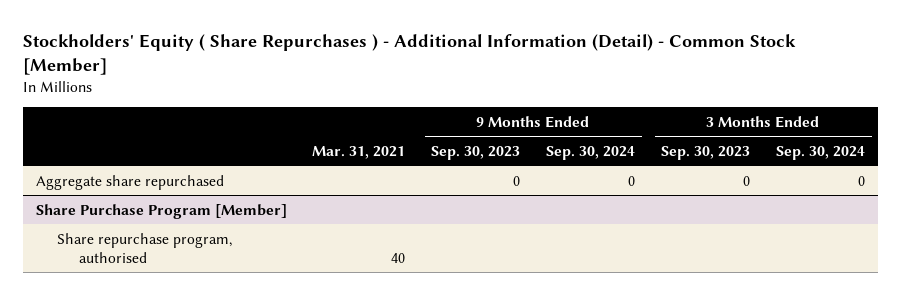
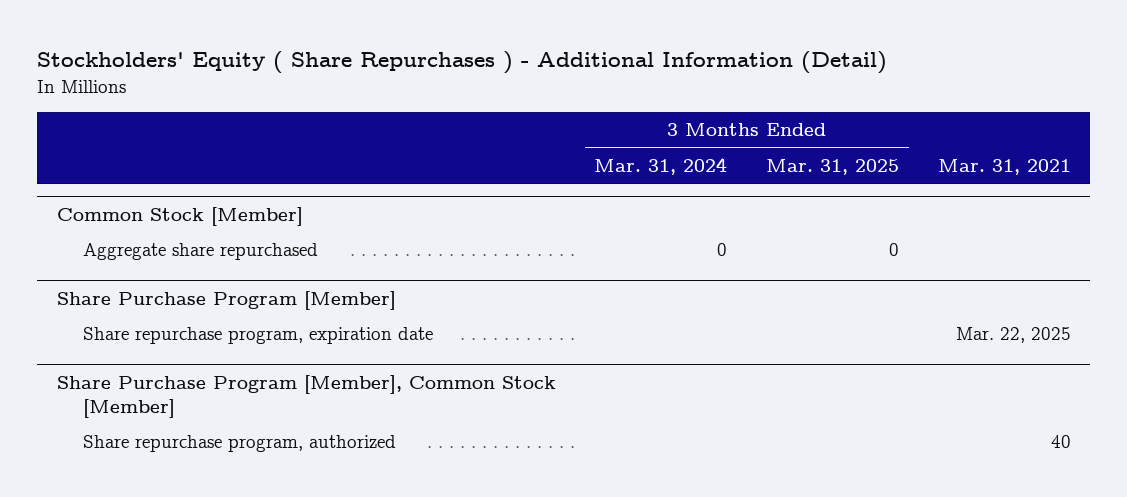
- Stockholders' Equity ( Share Repurchases ) - Additional Information (Detail) - Common Stock [Member]
+ Stockholders' Equity ( Share Repurchases ) - Additional Information (Detail)
- | Mar. 31, 2021 | 9 Months Ended Sep. 30, 2023 | 9 Months Ended Sep. 30, 2024 | 3 Months Ended Sep. 30, 2023 | 3 Months Ended Sep. 30, 2024
+ | 3 Months Ended Mar. 31, 2024 | 3 Months Ended Mar. 31, 2025 | Mar. 31, 2021
- Aggregate share repurchased | | 0 | 0 | 0 | 0
+ Common Stock [Member]
+ Aggregate share repurchased | 0 | 0 |
@ Share Purchase Program [Member]
- Share repurchase program, authorised | 40 | | | |
+ Share repurchase program, expiration date | | | Mar. 22, 2025
+ Share Purchase Program [Member], Common Stock [Member]
+ Share repurchase program, authorized | | | 40

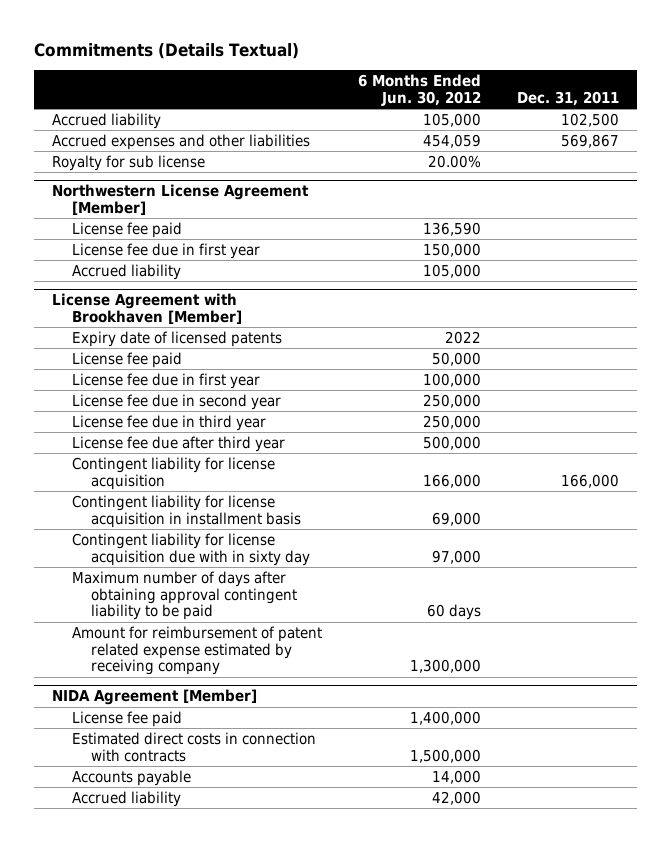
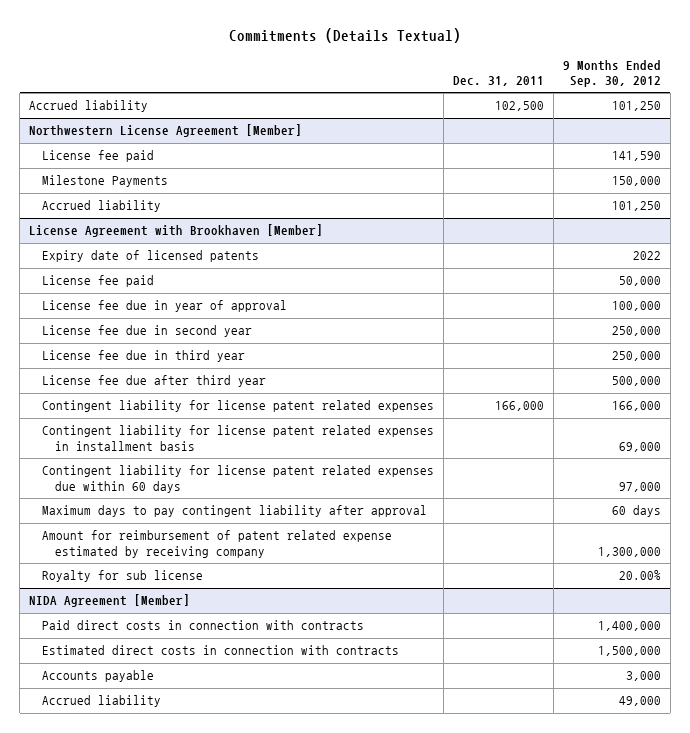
- | 6 Months Ended Jun. 30, 2012 | Dec. 31, 2011
+ | Dec. 31, 2011 | 9 Months Ended Sep. 30, 2012
- Accrued expenses and other liabilities | 454,059 | 569,867
- Royalty for sub license | 20.00% |
@ Northwestern License Agreement [Member]
- License fee due in first year | 150,000 |
+ Milestone Payments | | 150,000
@ License Agreement with Brookhaven [Member]
- License fee due in first year | 100,000 |
+ License fee due in year of approval | | 100,000
- Contingent liability for license acquisition | 166,000 | 166,000
- Contingent liability for license acquisition in installment basis | 69,000 |
- Contingent liability for license acquisition due with in sixty day | 97,000 |
- Maximum number of days after obtaining approval contingent liability to be paid | 60 days |
+ Contingent liability for license patent related expenses | 166,000 | 166,000
+ Contingent liability for license patent related expenses in installment basis | | 69,000
+ Contingent liability for license patent related expenses due within 60 days | | 97,000
+ Maximum days to pay contingent liability after approval | | 60 days
+ Royalty for sub license | | 20.00%
@ NIDA Agreement [Member]
- License fee paid | 1,400,000 |
+ Paid direct costs in connection with contracts | | 1,400,000

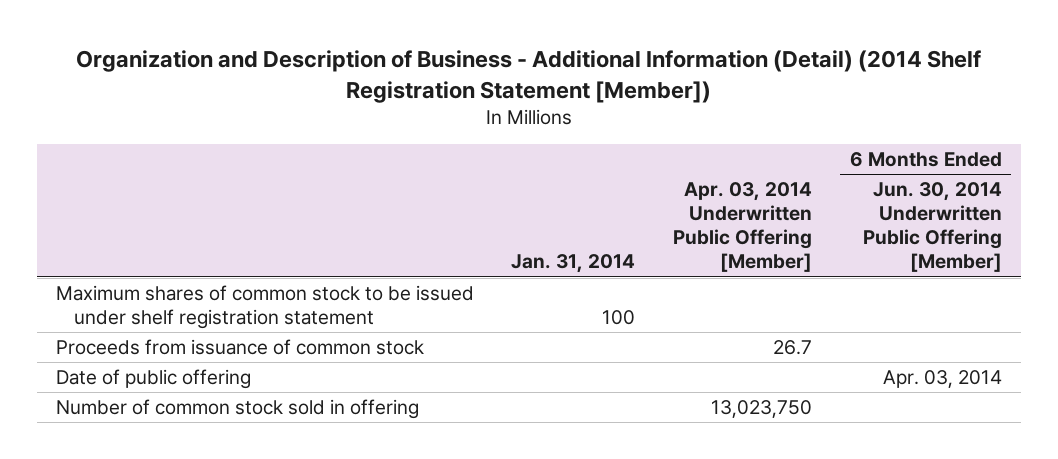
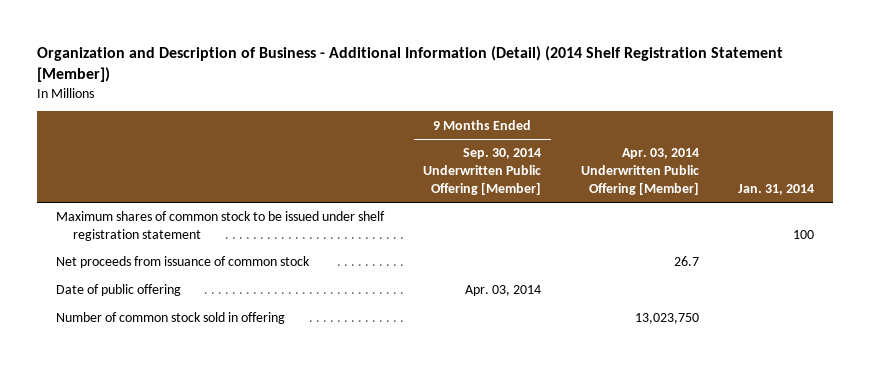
- | Jan. 31, 2014 | Apr. 03, 2014 Underwritten Public Offering [Member] | 6 Months Ended Jun. 30, 2014 Underwritten Public Offering [Member]
+ | 9 Months Ended Sep. 30, 2014 Underwritten Public Offering [Member] | Apr. 03, 2014 Underwritten Public Offering [Member] | Jan. 31, 2014
- Proceeds from issuance of common stock | | 26.7 |
+ Net proceeds from issuance of common stock | | 26.7 |

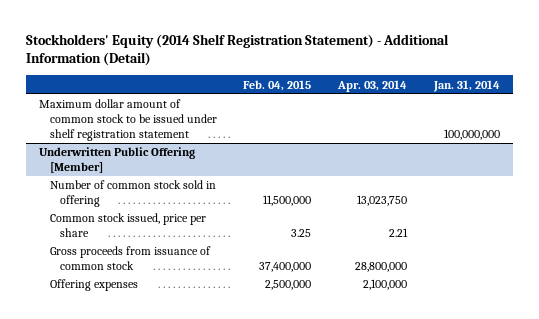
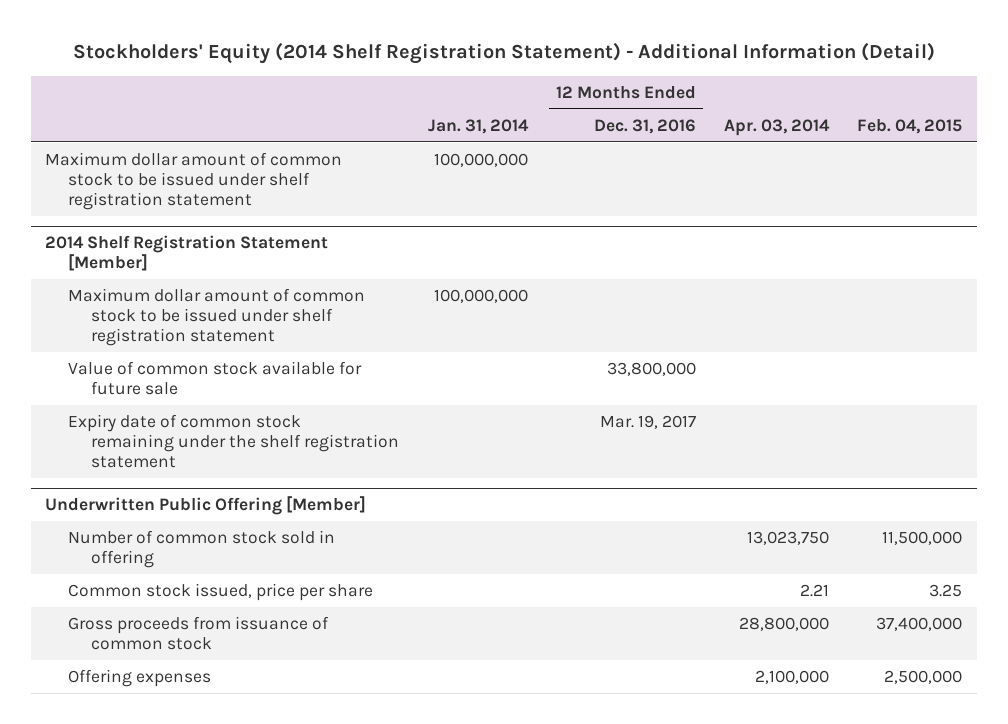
- | Feb. 04, 2015 | Apr. 03, 2014 | Jan. 31, 2014
+ | Jan. 31, 2014 | 12 Months Ended Dec. 31, 2016 | Apr. 03, 2014 | Feb. 04, 2015
+ 2014 Shelf Registration Statement [Member]
+ Maximum dollar amount of common stock to be issued under shelf registration statement | 100,000,000 | | |
+ Value of common stock available for future sale | | 33,800,000 | |
+ Expiry date of common stock remaining under the shelf registration statement | | Mar. 19, 2017 | |

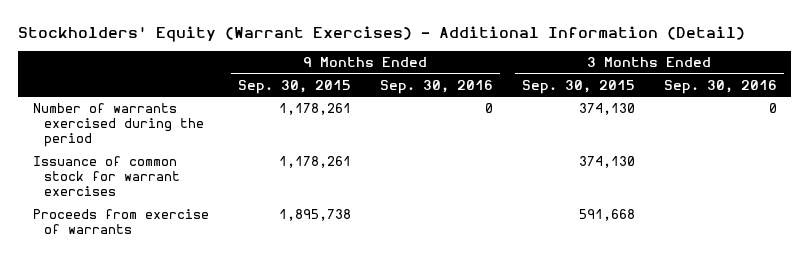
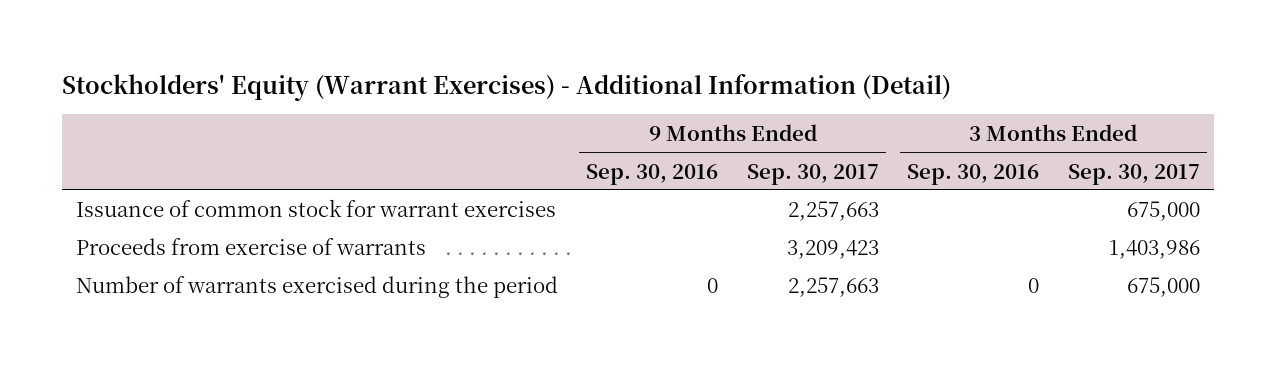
- | 9 Months Ended Sep. 30, 2015 | 9 Months Ended Sep. 30, 2016 | 3 Months Ended Sep. 30, 2015 | 3 Months Ended Sep. 30, 2016
+ | 9 Months Ended Sep. 30, 2016 | 9 Months Ended Sep. 30, 2017 | 3 Months Ended Sep. 30, 2016 | 3 Months Ended Sep. 30, 2017
moved down: Number of warrants exercised during the period | 0 | 2,257,663 | 0 | 675,000

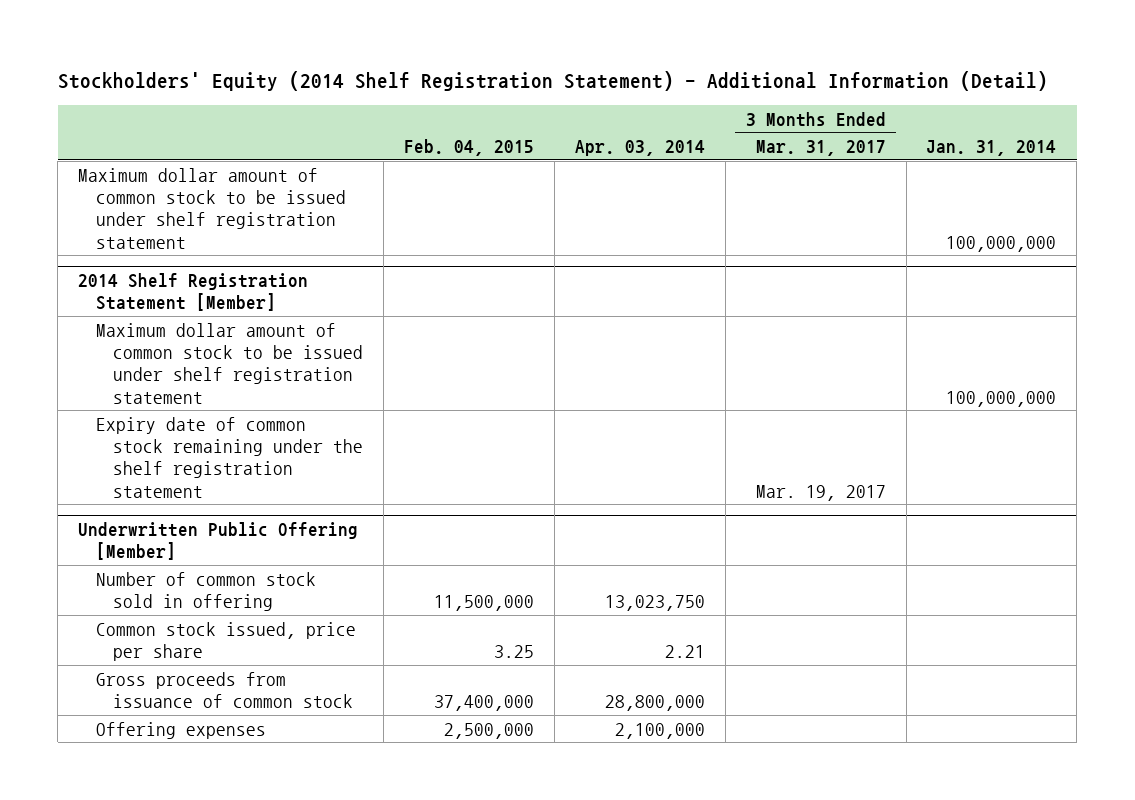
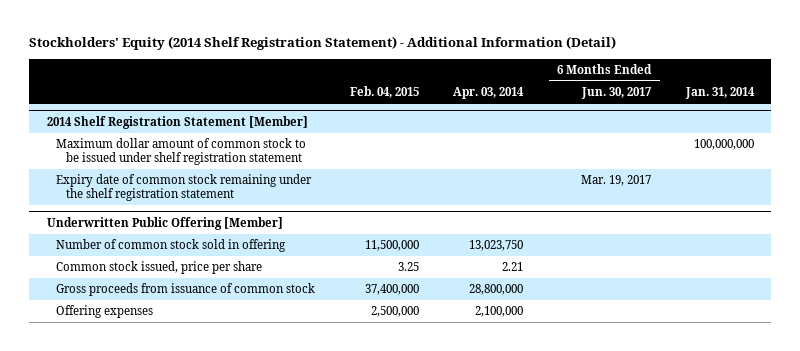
- | Feb. 04, 2015 | Apr. 03, 2014 | 3 Months Ended Mar. 31, 2017 | Jan. 31, 2014
+ | Feb. 04, 2015 | Apr. 03, 2014 | 6 Months Ended Jun. 30, 2017 | Jan. 31, 2014
- Maximum dollar amount of common stock to be issued under shelf registration statement | | | | 100,000,000

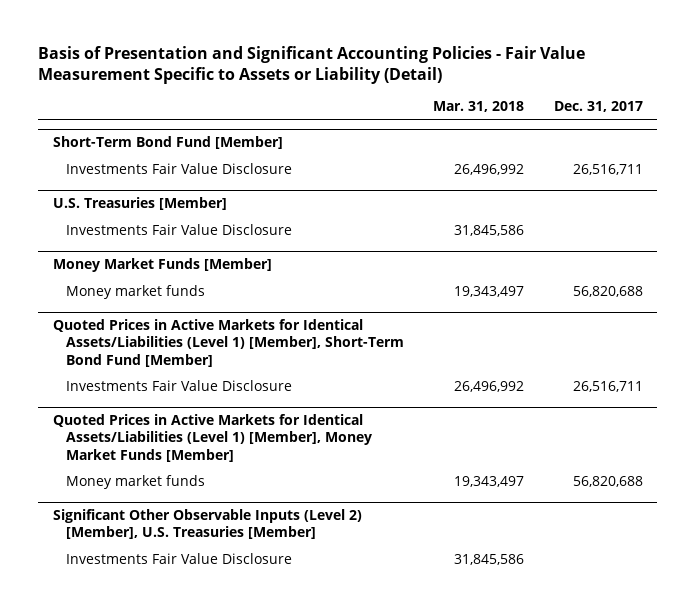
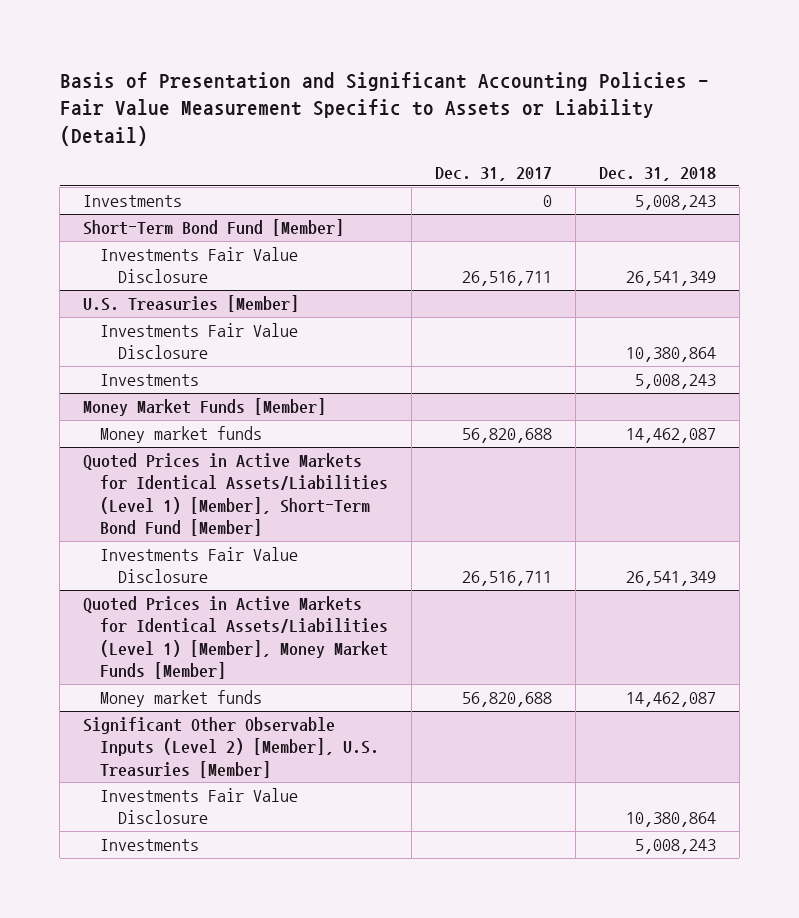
- | Mar. 31, 2018 | Dec. 31, 2017
+ | Dec. 31, 2017 | Dec. 31, 2018
+ Investments | 0 | 5,008,243
@ U.S. Treasuries [Member]
+ Investments | | 5,008,243
@ Significant Other Observable Inputs (Level 2) [Member], U.S. Treasuries [Member]
+ Investments | | 5,008,243

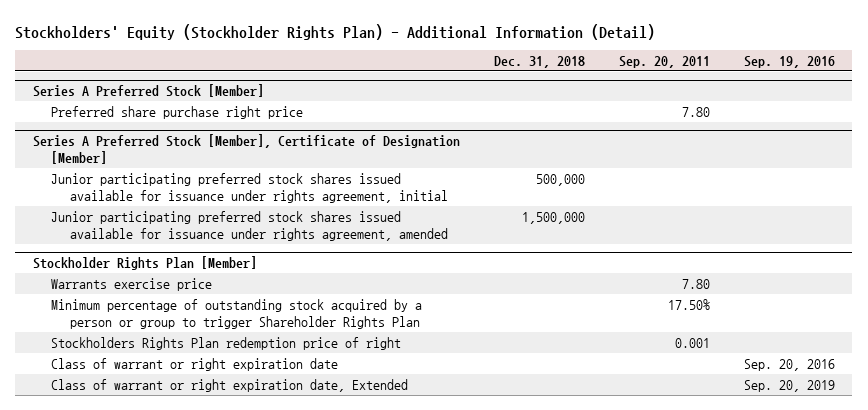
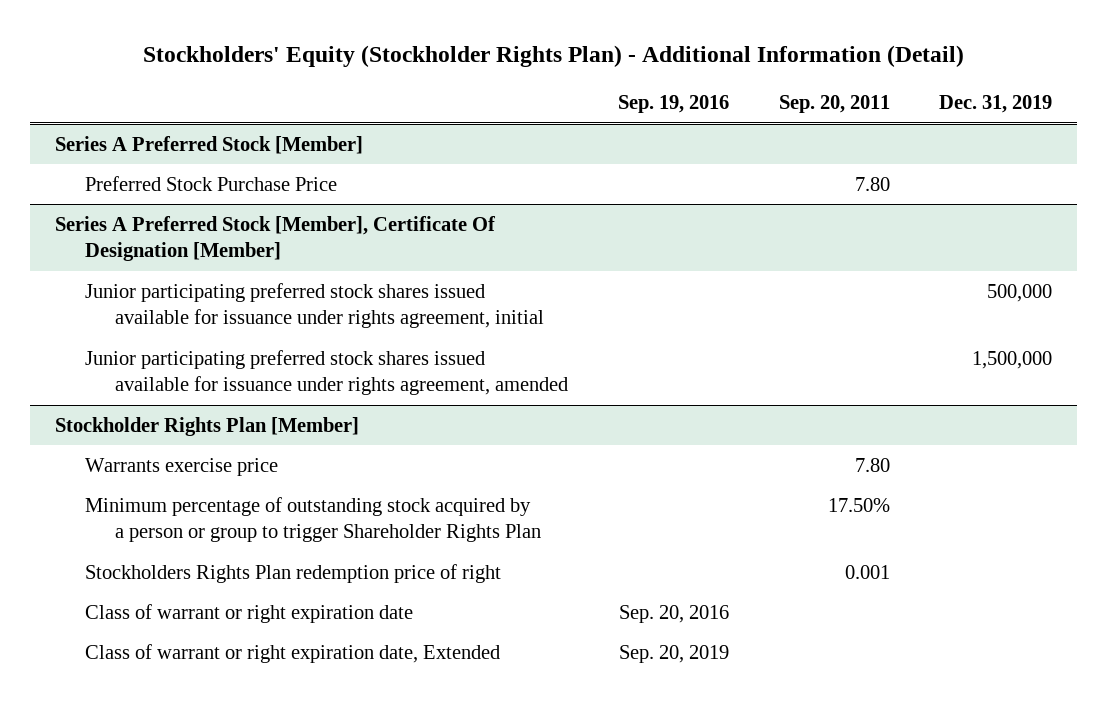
- | Dec. 31, 2018 | Sep. 20, 2011 | Sep. 19, 2016
+ | Sep. 19, 2016 | Sep. 20, 2011 | Dec. 31, 2019
@ Series A Preferred Stock [Member]
- Preferred share purchase right price | | 7.80 |
- Series A Preferred Stock [Member], Certificate of Designation [Member]
@ Series A Preferred Stock [Member]
+ Preferred Stock Purchase Price | | 7.80 |
+ Series A Preferred Stock [Member], Certificate Of Designation [Member]

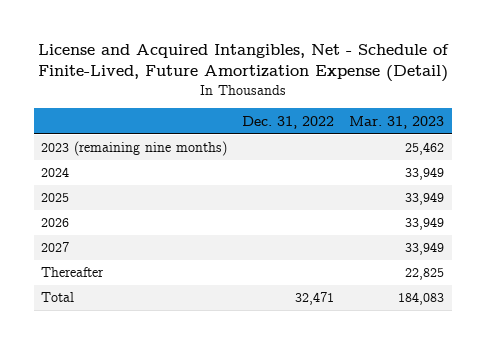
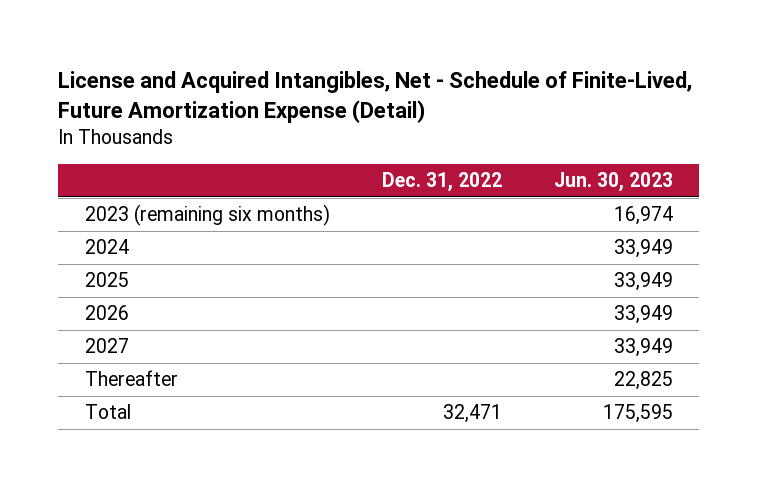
- | Dec. 31, 2022 | Mar. 31, 2023
+ | Dec. 31, 2022 | Jun. 30, 2023
- 2023 (remaining nine months) | | 25,462
+ 2023 (remaining six months) | | 16,974

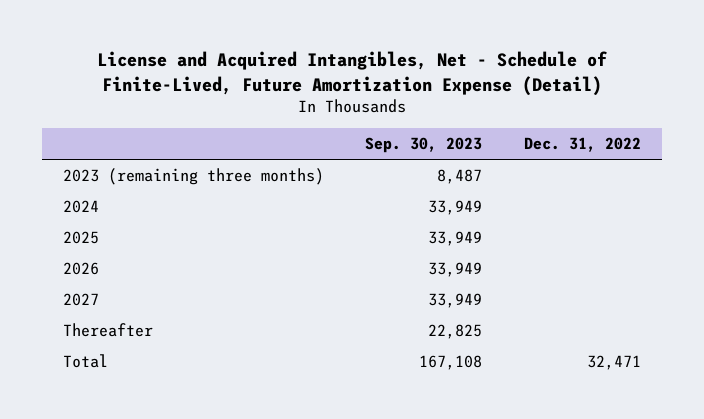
- | Dec. 31, 2022 | Jun. 30, 2023
+ | Sep. 30, 2023 | Dec. 31, 2022
- 2023 (remaining six months) | | 16,974
+ 2023 (remaining three months) | 8,487 |

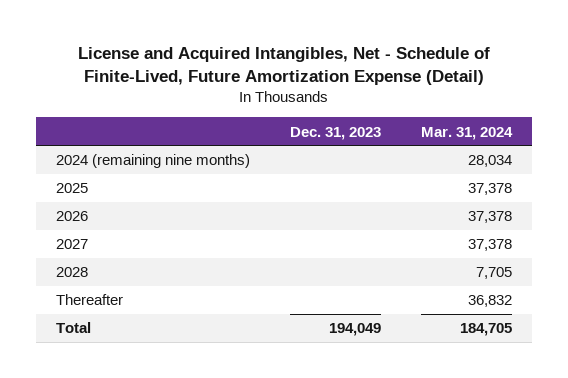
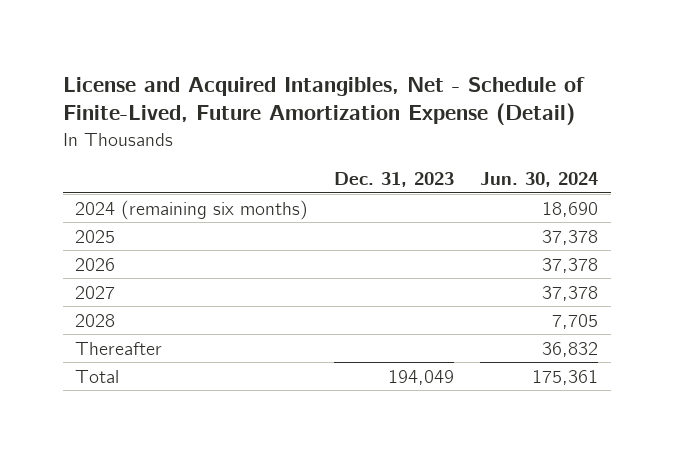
- | Dec. 31, 2023 | Mar. 31, 2024
+ | Dec. 31, 2023 | Jun. 30, 2024
- 2024 (remaining nine months) | | 28,034
+ 2024 (remaining six months) | | 18,690

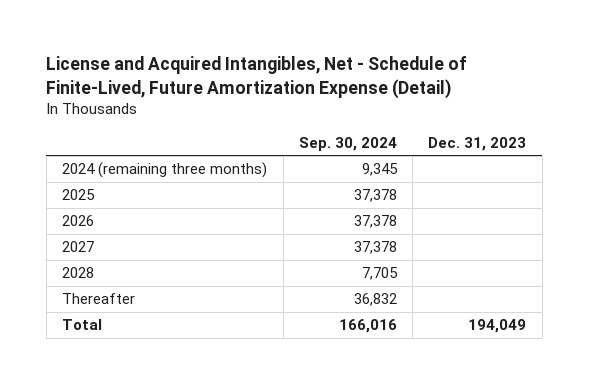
- | Dec. 31, 2023 | Jun. 30, 2024
+ | Sep. 30, 2024 | Dec. 31, 2023
- 2024 (remaining six months) | | 18,690
+ 2024 (remaining three months) | 9,345 |

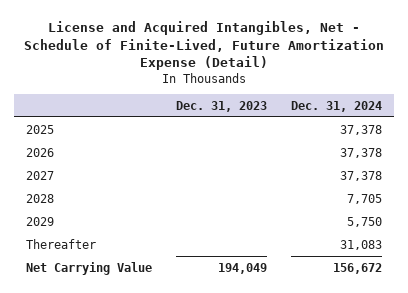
- | Sep. 30, 2024 | Dec. 31, 2023
+ | Dec. 31, 2023 | Dec. 31, 2024
- 2024 (remaining three months) | 9,345 |
+ 2029 | | 5,750
- Total | 166,016 | 194,049
+ Net Carrying Value | 194,049 | 156,672

